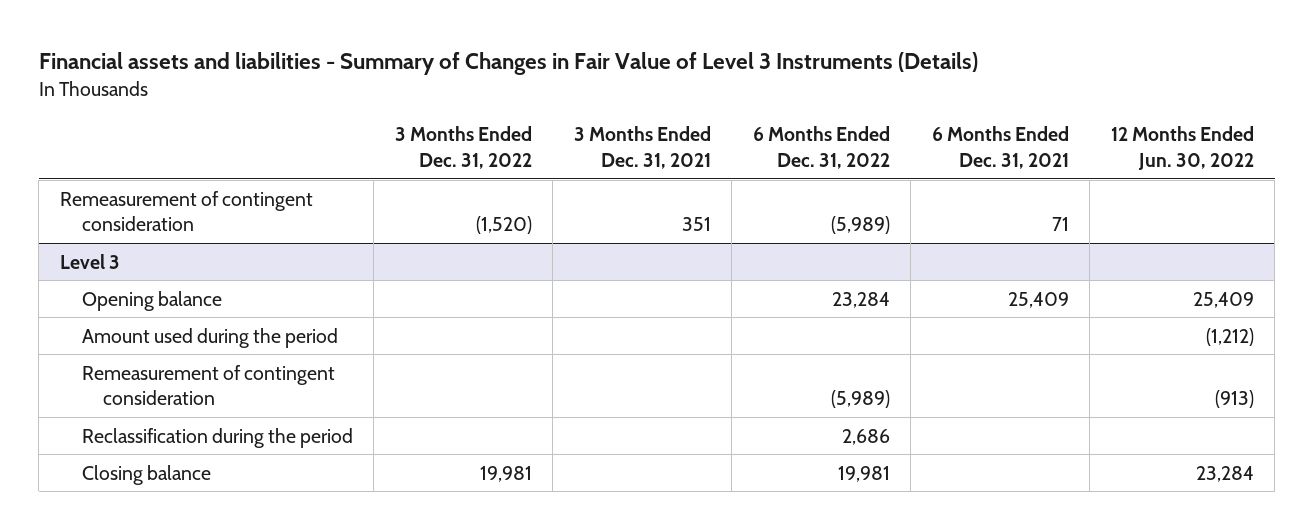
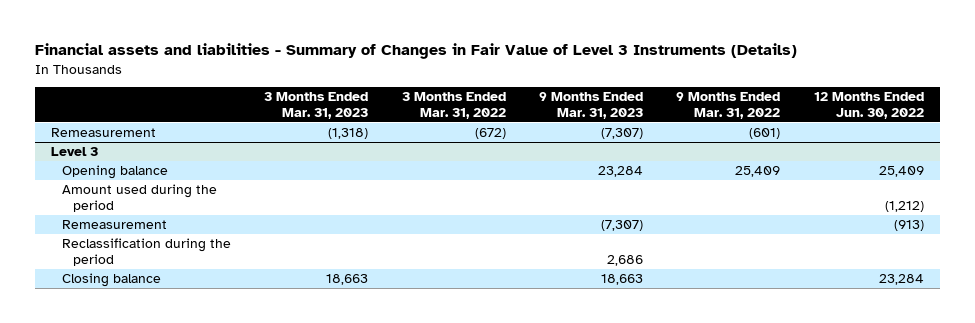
- | 3 Months Ended Dec. 31, 2022 | 3 Months Ended Dec. 31, 2021 | 6 Months Ended Dec. 31, 2022 | 6 Months Ended Dec. 31, 2021 | 12 Months Ended Jun. 30, 2022
+ | 3 Months Ended Mar. 31, 2023 | 3 Months Ended Mar. 31, 2022 | 9 Months Ended Mar. 31, 2023 | 9 Months Ended Mar. 31, 2022 | 12 Months Ended Jun. 30, 2022
- Remeasurement of contingent consideration | (1,520) | 351 | (5,989) | 71 |
+ Remeasurement | (1,318) | (672) | (7,307) | (601) |
@ Level 3
- Remeasurement of contingent consideration | | | (5,989) | | (913)
+ Remeasurement | | | (7,307) | | (913)

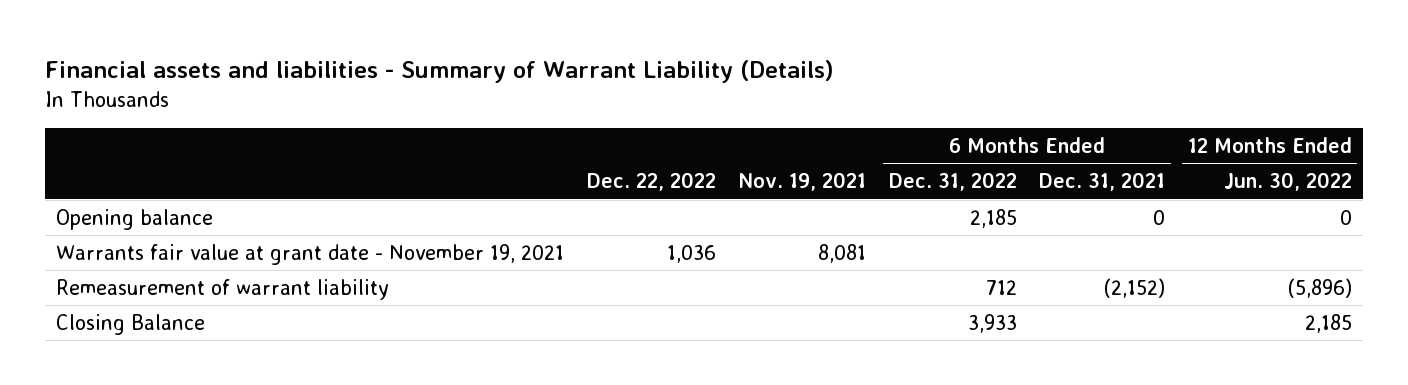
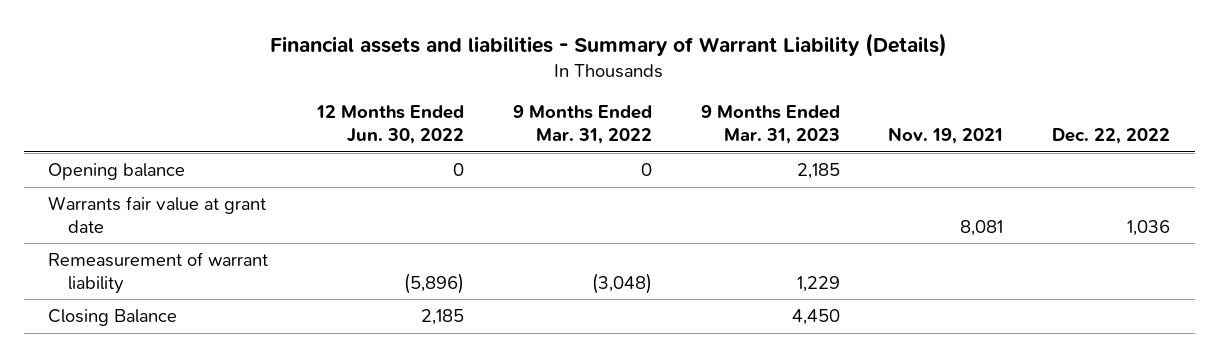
- | Dec. 22, 2022 | Nov. 19, 2021 | 6 Months Ended Dec. 31, 2022 | 6 Months Ended Dec. 31, 2021 | 12 Months Ended Jun. 30, 2022
+ | 12 Months Ended Jun. 30, 2022 | 9 Months Ended Mar. 31, 2022 | 9 Months Ended Mar. 31, 2023 | Nov. 19, 2021 | Dec. 22, 2022
- Warrants fair value at grant date - November 19, 2021 | 1,036 | 8,081 | | |
+ Warrants fair value at grant date | | | | 8,081 | 1,036

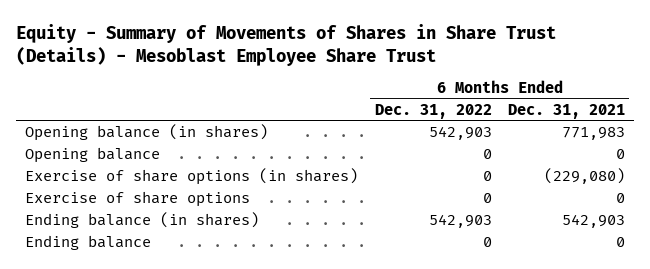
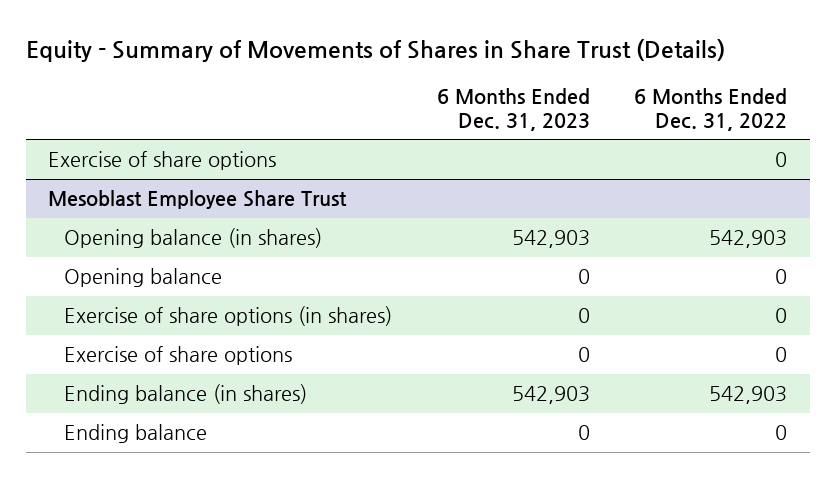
- Equity - Summary of Movements of Shares in Share Trust (Details) - Mesoblast Employee Share Trust
+ Equity - Summary of Movements of Shares in Share Trust (Details)
- | 6 Months Ended Dec. 31, 2022 | 6 Months Ended Dec. 31, 2021
+ | 6 Months Ended Dec. 31, 2023 | 6 Months Ended Dec. 31, 2022
+ Exercise of share options | | 0
+ Mesoblast Employee Share Trust

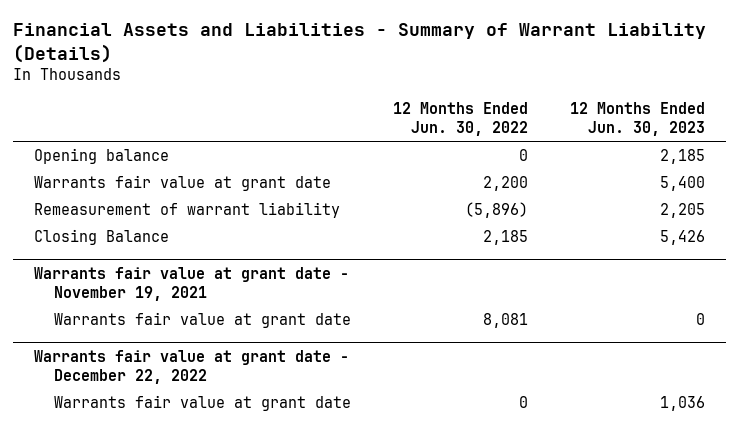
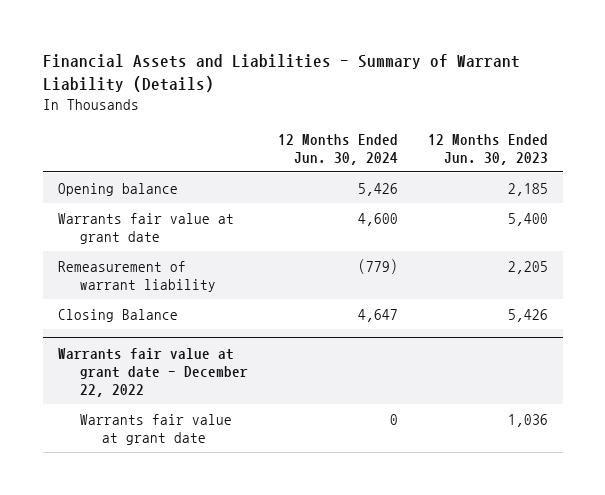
- | 12 Months Ended Jun. 30, 2022 | 12 Months Ended Jun. 30, 2023
+ | 12 Months Ended Jun. 30, 2024 | 12 Months Ended Jun. 30, 2023
- Warrants fair value at grant date - November 19, 2021
- Warrants fair value at grant date | 8,081 | 0

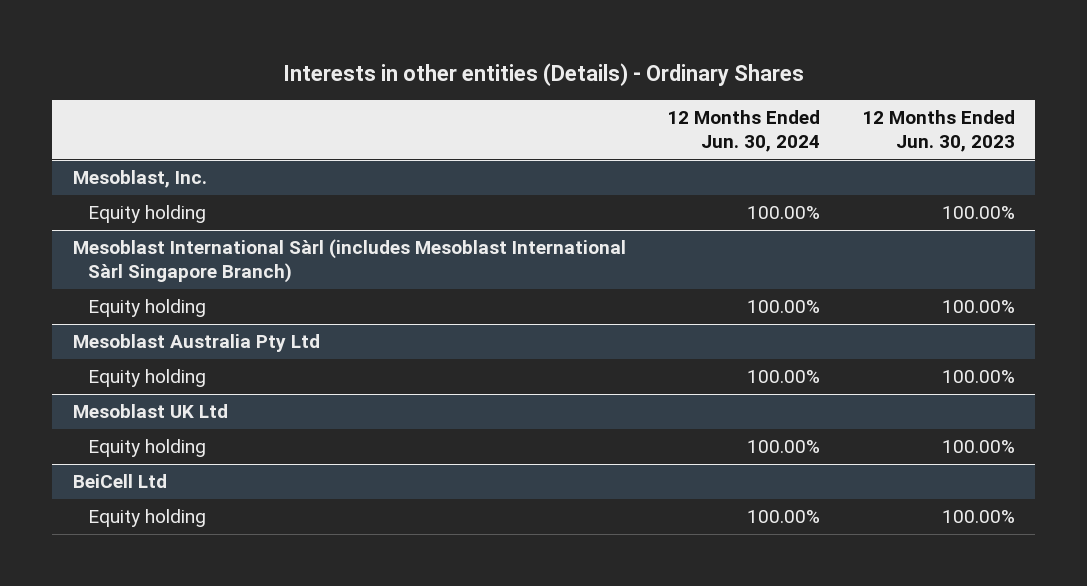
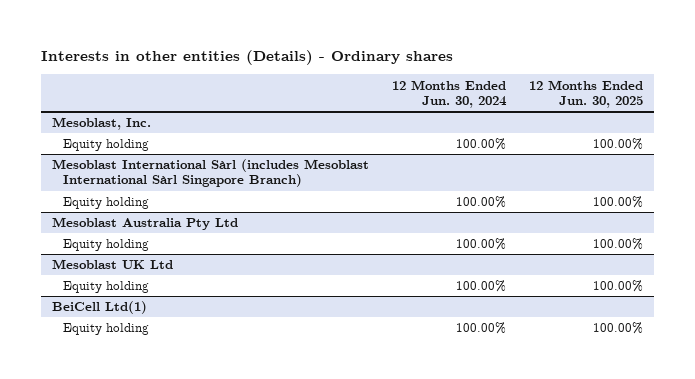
- Interests in other entities (Details) - Ordinary Shares
+ Interests in other entities (Details) - Ordinary shares
- | 12 Months Ended Jun. 30, 2024 | 12 Months Ended Jun. 30, 2023
+ | 12 Months Ended Jun. 30, 2024 | 12 Months Ended Jun. 30, 2025
- BeiCell Ltd
+ BeiCell Ltd(1)

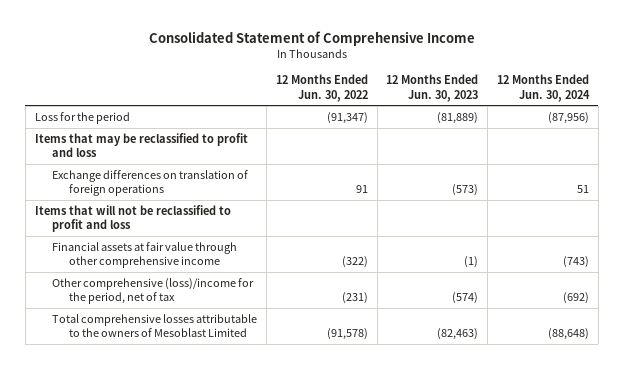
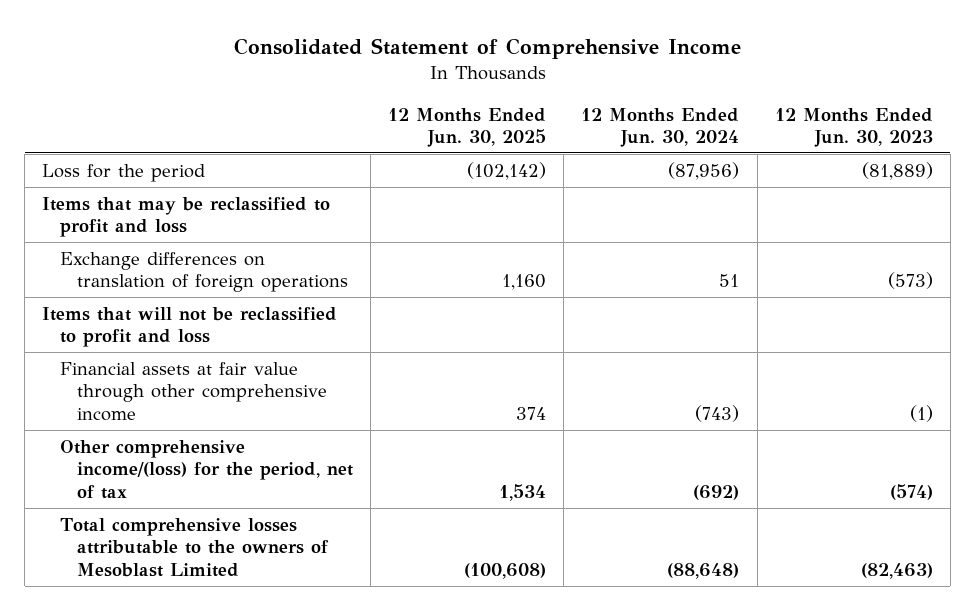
- | 12 Months Ended Jun. 30, 2022 | 12 Months Ended Jun. 30, 2023 | 12 Months Ended Jun. 30, 2024
+ | 12 Months Ended Jun. 30, 2025 | 12 Months Ended Jun. 30, 2024 | 12 Months Ended Jun. 30, 2023
- Other comprehensive (loss)/income for the period, net of tax | (231) | (574) | (692)
+ Other comprehensive income/(loss) for the period, net of tax | 1,534 | (692) | (574)

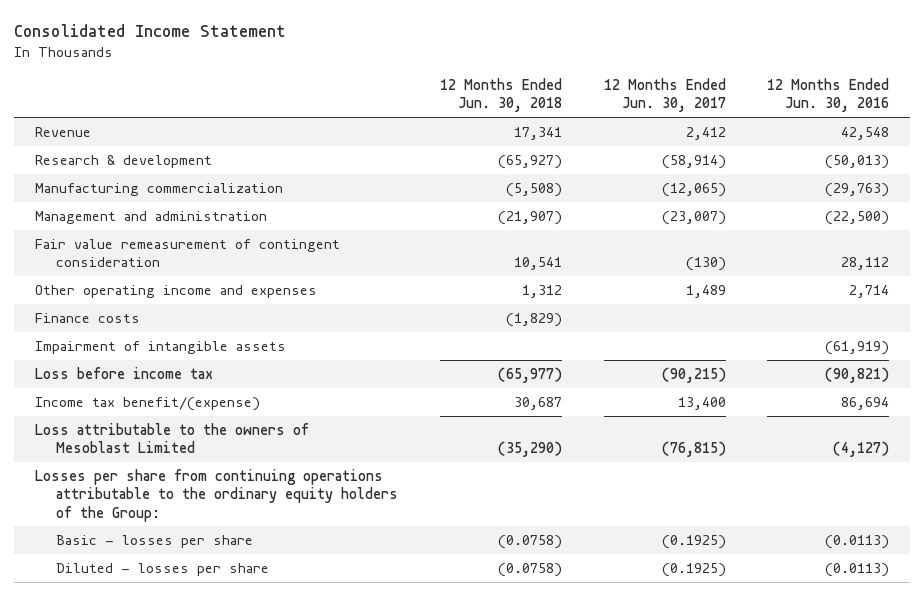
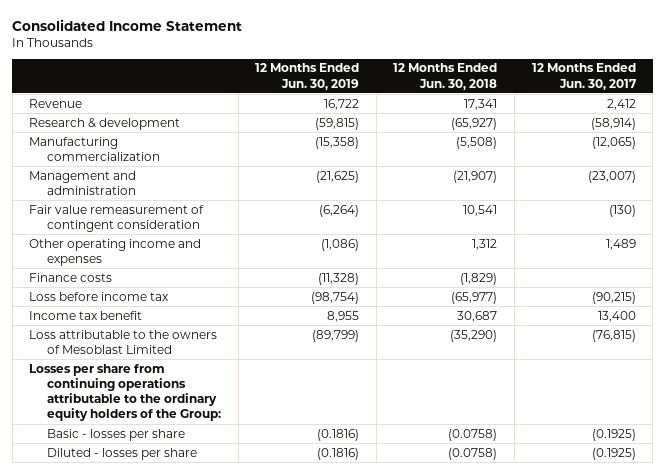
- | 12 Months Ended Jun. 30, 2018 | 12 Months Ended Jun. 30, 2017 | 12 Months Ended Jun. 30, 2016
+ | 12 Months Ended Jun. 30, 2019 | 12 Months Ended Jun. 30, 2018 | 12 Months Ended Jun. 30, 2017
- Impairment of intangible assets | | | (61,919)
- Income tax benefit/(expense) | 30,687 | 13,400 | 86,694
+ Income tax benefit | 8,955 | 30,687 | 13,400

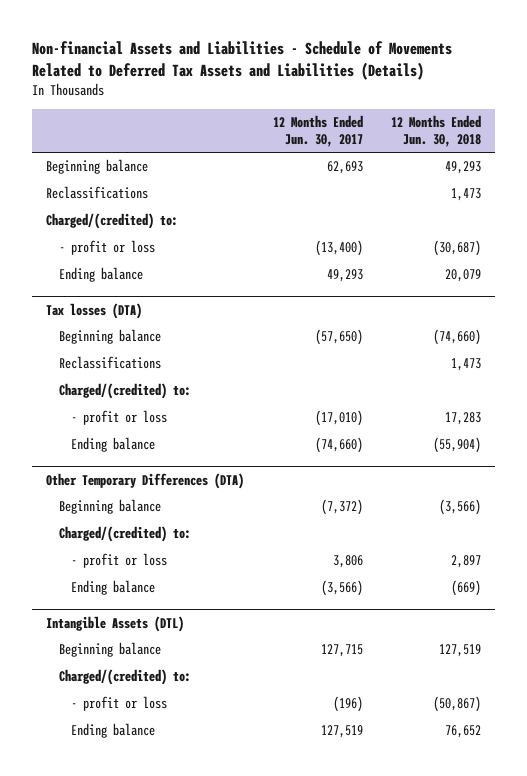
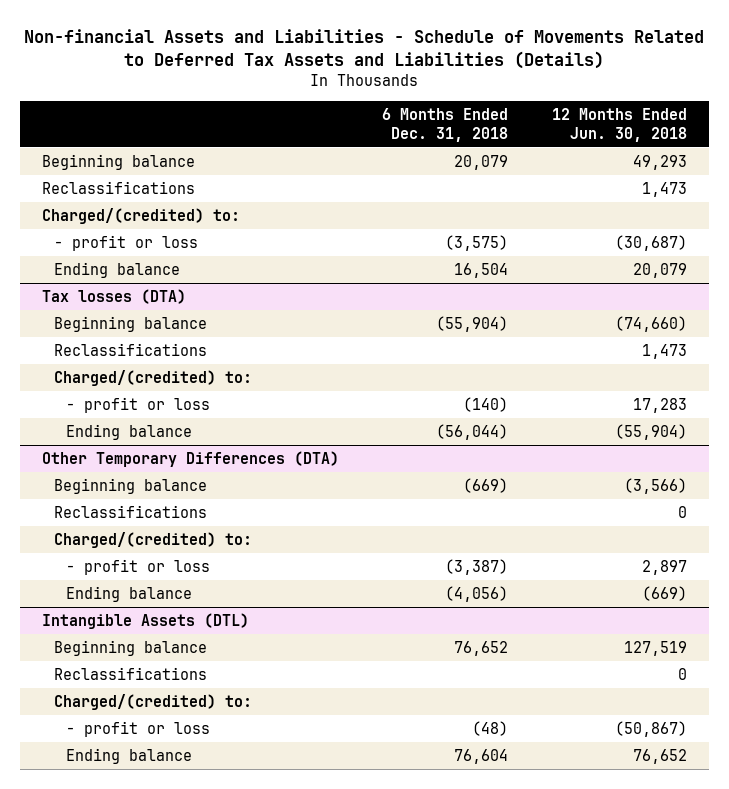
- | 12 Months Ended Jun. 30, 2017 | 12 Months Ended Jun. 30, 2018
+ | 6 Months Ended Dec. 31, 2018 | 12 Months Ended Jun. 30, 2018
@ Other Temporary Differences (DTA)
+ Reclassifications | | 0
@ Intangible Assets (DTL)
+ Reclassifications | | 0

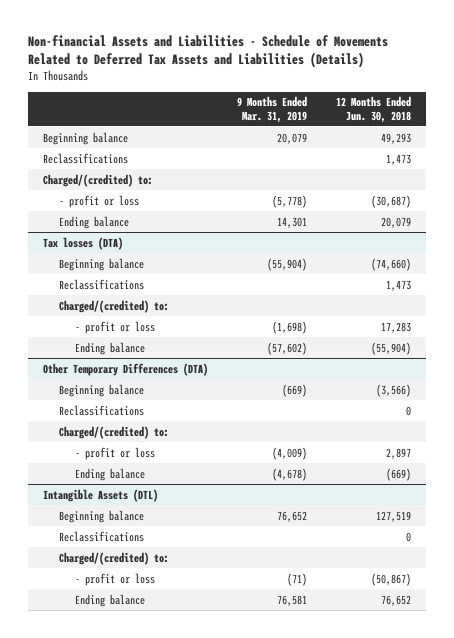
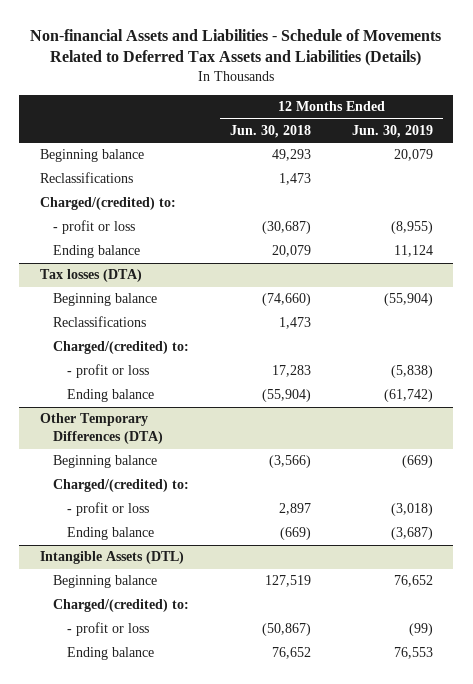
- | 9 Months Ended Mar. 31, 2019 | 12 Months Ended Jun. 30, 2018
+ | 12 Months Ended Jun. 30, 2018 | 12 Months Ended Jun. 30, 2019
@ Other Temporary Differences (DTA)
- Reclassifications | | 0
@ Intangible Assets (DTL)
- Reclassifications | | 0

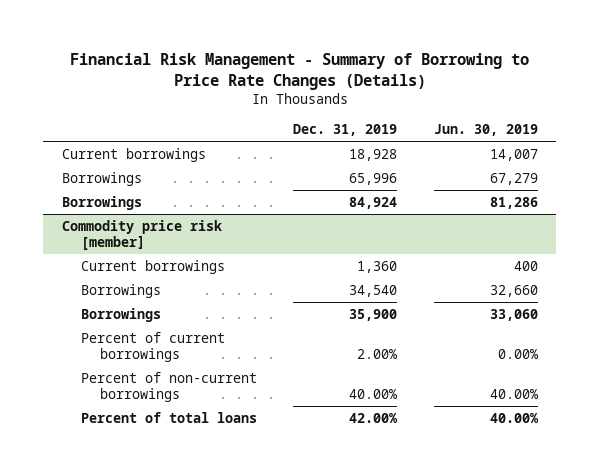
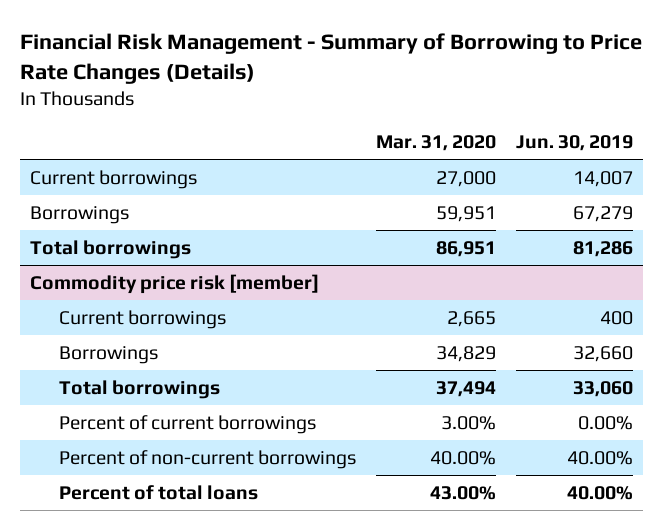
- | Dec. 31, 2019 | Jun. 30, 2019
+ | Mar. 31, 2020 | Jun. 30, 2019
- Borrowings | 84,924 | 81,286
+ Total borrowings | 86,951 | 81,286
@ Commodity price risk [member]
- Borrowings | 35,900 | 33,060
+ Total borrowings | 37,494 | 33,060

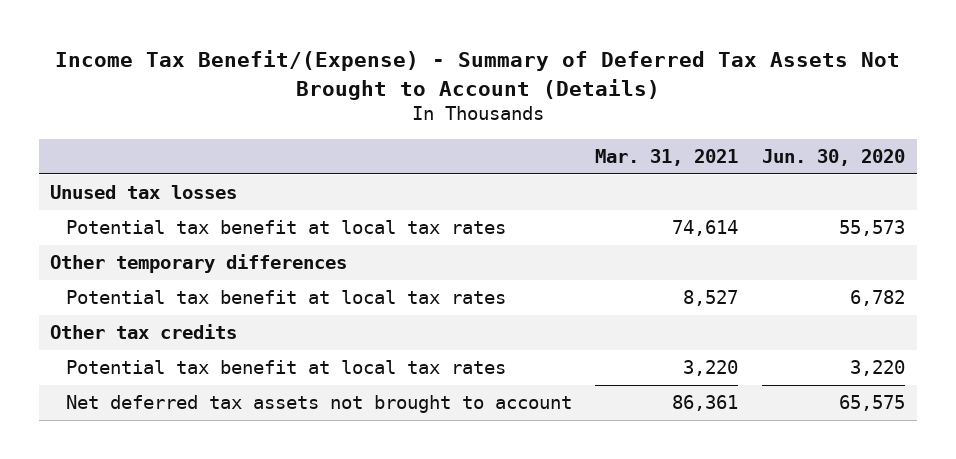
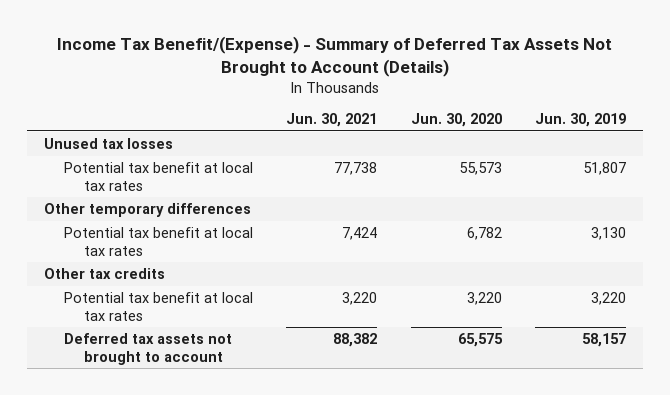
- | Mar. 31, 2021 | Jun. 30, 2020
+ | Jun. 30, 2021 | Jun. 30, 2020 | Jun. 30, 2019
- Net deferred tax assets not brought to account | 86,361 | 65,575
+ Deferred tax assets not brought to account | 88,382 | 65,575 | 58,157

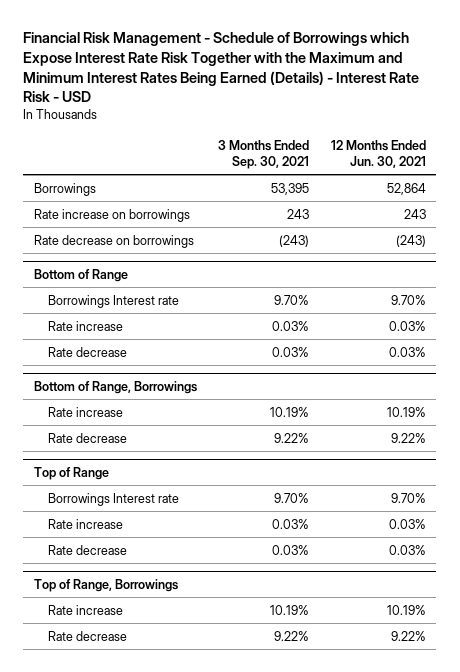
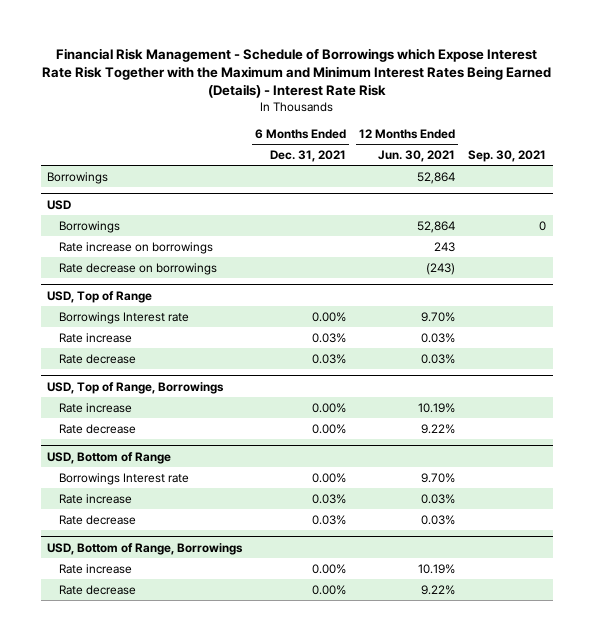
- Financial Risk Management - Schedule of Borrowings which Expose Interest Rate Risk Together with the Maximum and Minimum Interest Rates Being Earned (Details) - Interest Rate Risk - USD
+ Financial Risk Management - Schedule of Borrowings which Expose Interest Rate Risk Together with the Maximum and Minimum Interest Rates Being Earned (Details) - Interest Rate Risk
- | 3 Months Ended Sep. 30, 2021 | 12 Months Ended Jun. 30, 2021
+ | 6 Months Ended Dec. 31, 2021 | 12 Months Ended Jun. 30, 2021 | Sep. 30, 2021
+ USD
+ Borrowings | | 52,864 | 0
- Bottom of Range
+ USD, Top of Range
- Bottom of Range, Borrowings
+ USD, Top of Range, Borrowings
- Top of Range
+ USD, Bottom of Range
- Top of Range, Borrowings
+ USD, Bottom of Range, Borrowings

